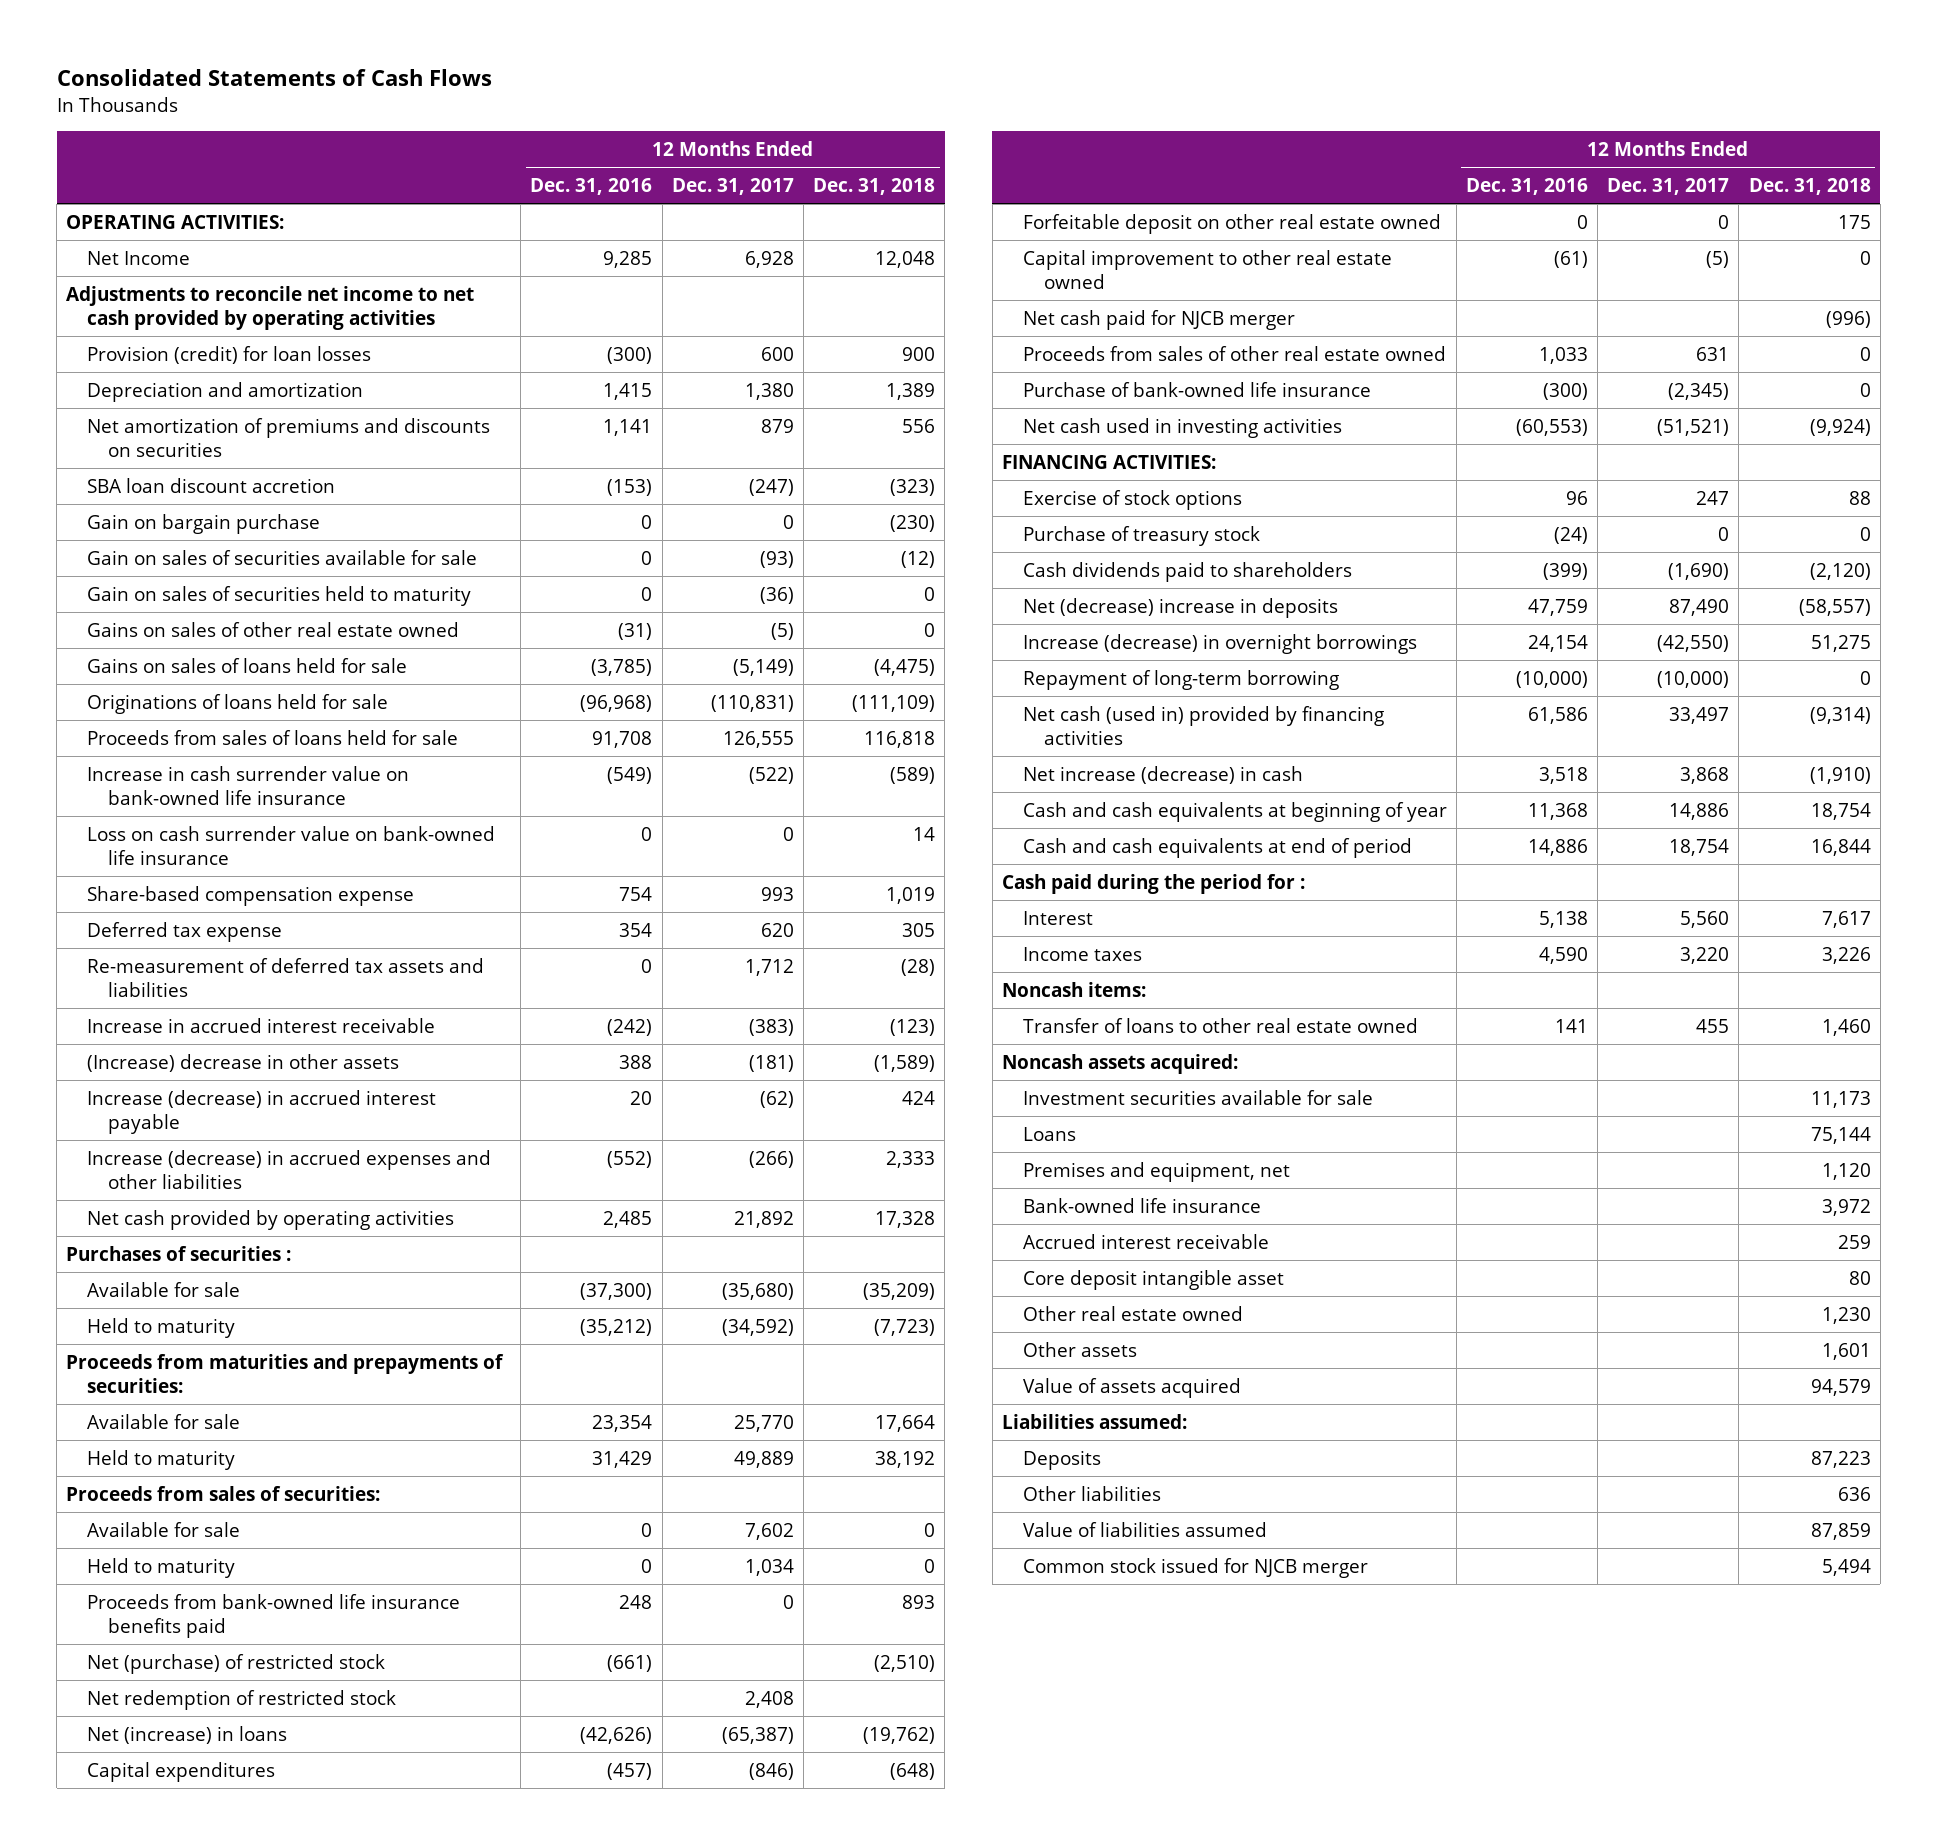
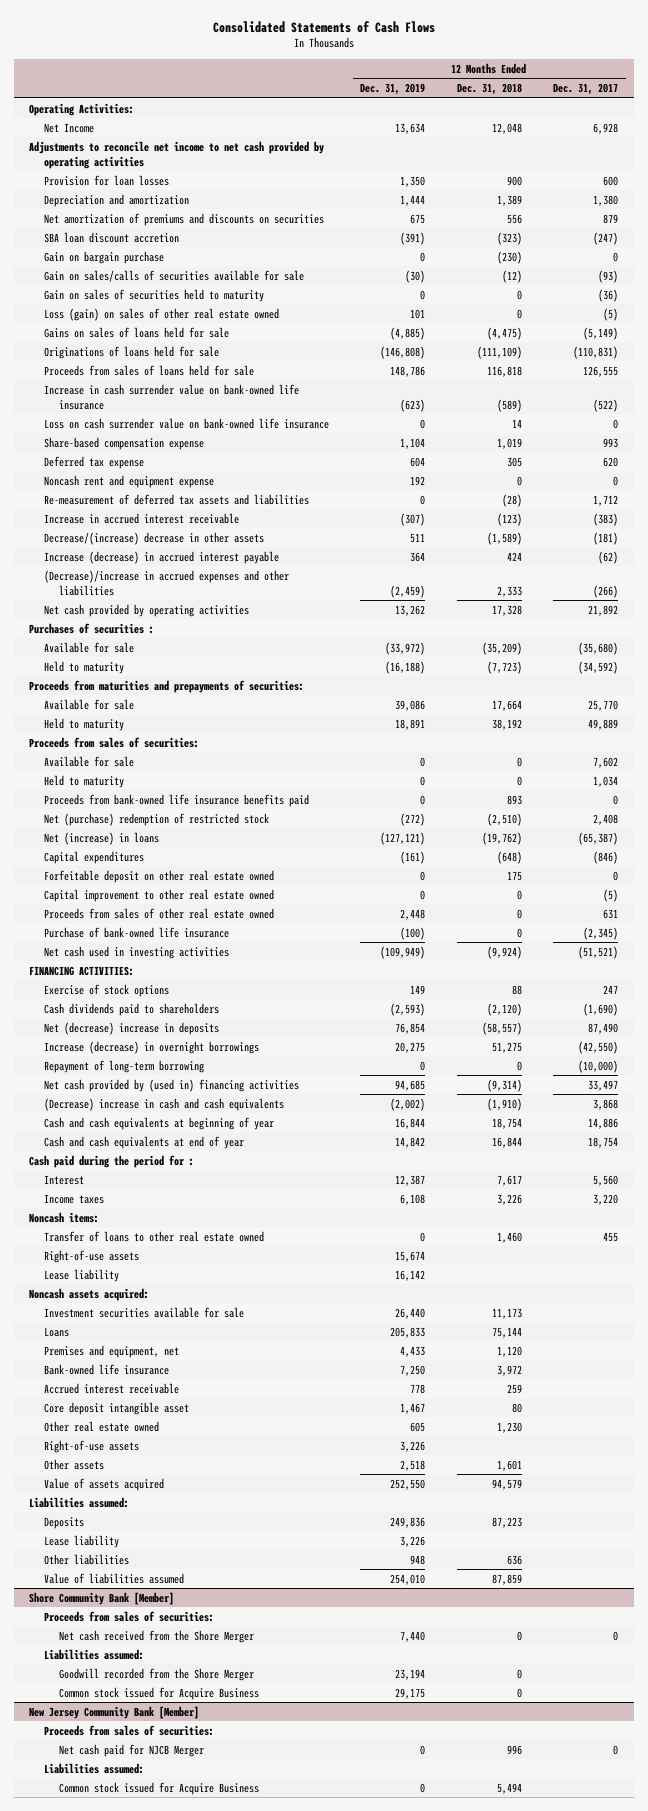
- | 12 Months Ended Dec. 31, 2016 | 12 Months Ended Dec. 31, 2017 | 12 Months Ended Dec. 31, 2018
+ | 12 Months Ended Dec. 31, 2019 | 12 Months Ended Dec. 31, 2018 | 12 Months Ended Dec. 31, 2017
- OPERATING ACTIVITIES:
+ Operating Activities:
- Provision (credit) for loan losses | (300) | 600 | 900
+ Provision for loan losses | 1,350 | 900 | 600
- Gain on sales of securities available for sale | 0 | (93) | (12)
+ Gain on sales/calls of securities available for sale | (30) | (12) | (93)
- Gains on sales of other real estate owned | (31) | (5) | 0
+ Loss (gain) on sales of other real estate owned | 101 | 0 | (5)
+ Noncash rent and equipment expense | 192 | 0 | 0
- (Increase) decrease in other assets | 388 | (181) | (1,589)
+ Decrease/(increase) decrease in other assets | 511 | (1,589) | (181)
- Increase (decrease) in accrued expenses and other liabilities | (552) | (266) | 2,333
+ (Decrease)/increase in accrued expenses and other liabilities | (2,459) | 2,333 | (266)
- Net (purchase) of restricted stock | (661) | | (2,510)
- Net redemption of restricted stock | | 2,408 |
+ Net (purchase) redemption of restricted stock | (272) | (2,510) | 2,408
- Net cash paid for NJCB merger | | | (996)
- Purchase of treasury stock | (24) | 0 | 0
- Net cash (used in) provided by financing activities | 61,586 | 33,497 | (9,314)
- Net increase (decrease) in cash | 3,518 | 3,868 | (1,910)
+ Net cash provided by (used in) financing activities | 94,685 | (9,314) | 33,497
+ (Decrease) increase in cash and cash equivalents | (2,002) | (1,910) | 3,868
- Cash and cash equivalents at end of period | 14,886 | 18,754 | 16,844
+ Cash and cash equivalents at end of year | 14,842 | 16,844 | 18,754
+ Right-of-use assets | 15,674 | |
+ Lease liability | 16,142 | |
+ Right-of-use assets | 3,226 | |
+ Lease liability | 3,226 | |
- Common stock issued for NJCB merger | | | 5,494
+ Shore Community Bank [Member]
+ Proceeds from sales of securities:
+ Net cash received from the Shore Merger | 7,440 | 0 | 0
+ Liabilities assumed:
+ Goodwill recorded from the Shore Merger | 23,194 | 0 |
+ Common stock issued for Acquire Business | 29,175 | 0 |
+ New Jersey Community Bank [Member]
+ Proceeds from sales of securities:
+ Net cash paid for NJCB Merger | 0 | 996 | 0
+ Liabilities assumed:
+ Common stock issued for Acquire Business | 0 | 5,494 |

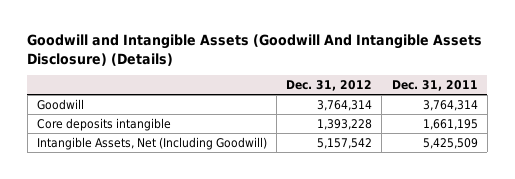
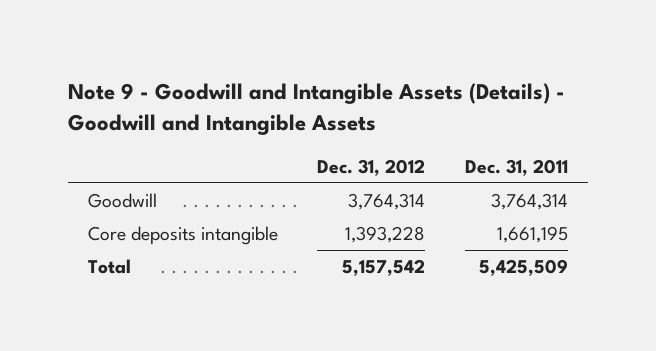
- Goodwill and Intangible Assets (Goodwill And Intangible Assets Disclosure) (Details)
+ Note 9 - Goodwill and Intangible Assets (Details) - Goodwill and Intangible Assets
- Intangible Assets, Net (Including Goodwill) | 5,157,542 | 5,425,509
+ Total | 5,157,542 | 5,425,509

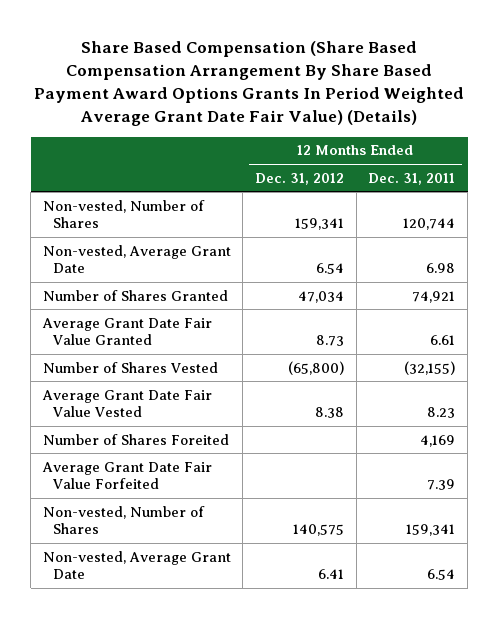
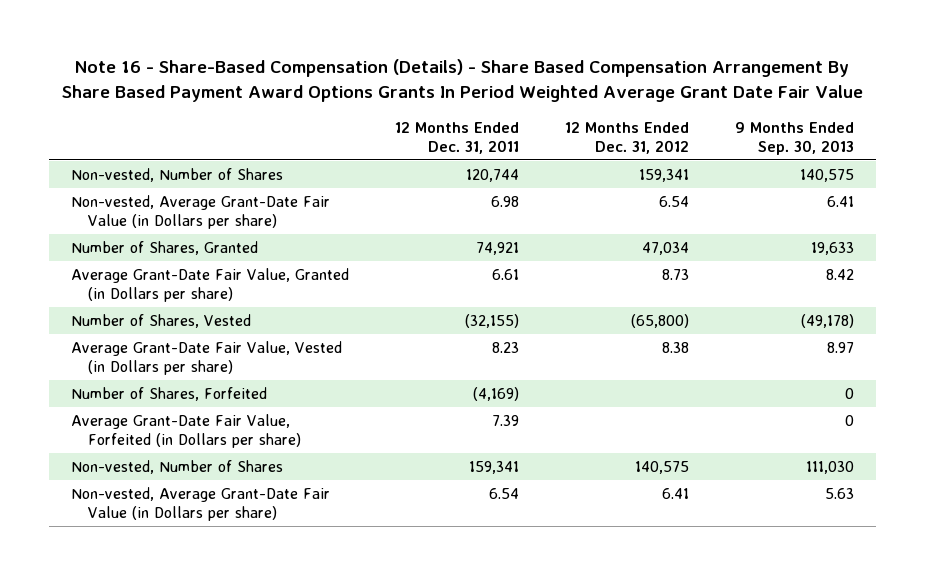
- Share Based Compensation (Share Based Compensation Arrangement By Share Based Payment Award Options Grants In Period Weighted Average Grant Date Fair Value) (Details)
+ Note 16 - Share-Based Compensation (Details) - Share Based Compensation Arrangement By Share Based Payment Award Options Grants In Period Weighted Average Grant Date Fair Value
- | 12 Months Ended Dec. 31, 2012 | 12 Months Ended Dec. 31, 2011
+ | 12 Months Ended Dec. 31, 2011 | 12 Months Ended Dec. 31, 2012 | 9 Months Ended Sep. 30, 2013
- Non-vested, Average Grant Date | 6.54 | 6.98
- Number of Shares Granted | 47,034 | 74,921
- Average Grant Date Fair Value Granted | 8.73 | 6.61
- Number of Shares Vested | (65,800) | (32,155)
- Average Grant Date Fair Value Vested | 8.38 | 8.23
- Number of Shares Foreited | | 4,169
- Average Grant Date Fair Value Forfeited | | 7.39
+ Non-vested, Average Grant-Date Fair Value (in Dollars per share) | 6.98 | 6.54 | 6.41
+ Number of Shares, Granted | 74,921 | 47,034 | 19,633
+ Average Grant-Date Fair Value, Granted (in Dollars per share) | 6.61 | 8.73 | 8.42
+ Number of Shares, Vested | (32,155) | (65,800) | (49,178)
+ Average Grant-Date Fair Value, Vested (in Dollars per share) | 8.23 | 8.38 | 8.97
+ Number of Shares, Forfeited | (4,169) | | 0
+ Average Grant-Date Fair Value, Forfeited (in Dollars per share) | 7.39 | | 0
- Non-vested, Average Grant Date | 6.41 | 6.54
+ Non-vested, Average Grant-Date Fair Value (in Dollars per share) | 6.54 | 6.41 | 5.63

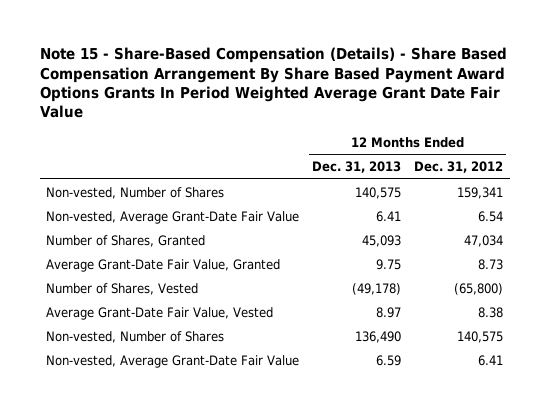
- Note 16 - Share-Based Compensation (Details) - Share Based Compensation Arrangement By Share Based Payment Award Options Grants In Period Weighted Average Grant Date Fair Value
+ Note 15 - Share-Based Compensation (Details) - Share Based Compensation Arrangement By Share Based Payment Award Options Grants In Period Weighted Average Grant Date Fair Value
- | 12 Months Ended Dec. 31, 2011 | 12 Months Ended Dec. 31, 2012 | 9 Months Ended Sep. 30, 2013
+ | 12 Months Ended Dec. 31, 2013 | 12 Months Ended Dec. 31, 2012
- Non-vested, Average Grant-Date Fair Value (in Dollars per share) | 6.98 | 6.54 | 6.41
+ Non-vested, Average Grant-Date Fair Value | 6.41 | 6.54
- Average Grant-Date Fair Value, Granted (in Dollars per share) | 6.61 | 8.73 | 8.42
+ Average Grant-Date Fair Value, Granted | 9.75 | 8.73
- Average Grant-Date Fair Value, Vested (in Dollars per share) | 8.23 | 8.38 | 8.97
- Number of Shares, Forfeited | (4,169) | | 0
- Average Grant-Date Fair Value, Forfeited (in Dollars per share) | 7.39 | | 0
+ Average Grant-Date Fair Value, Vested | 8.97 | 8.38
- Non-vested, Average Grant-Date Fair Value (in Dollars per share) | 6.54 | 6.41 | 5.63
+ Non-vested, Average Grant-Date Fair Value | 6.59 | 6.41

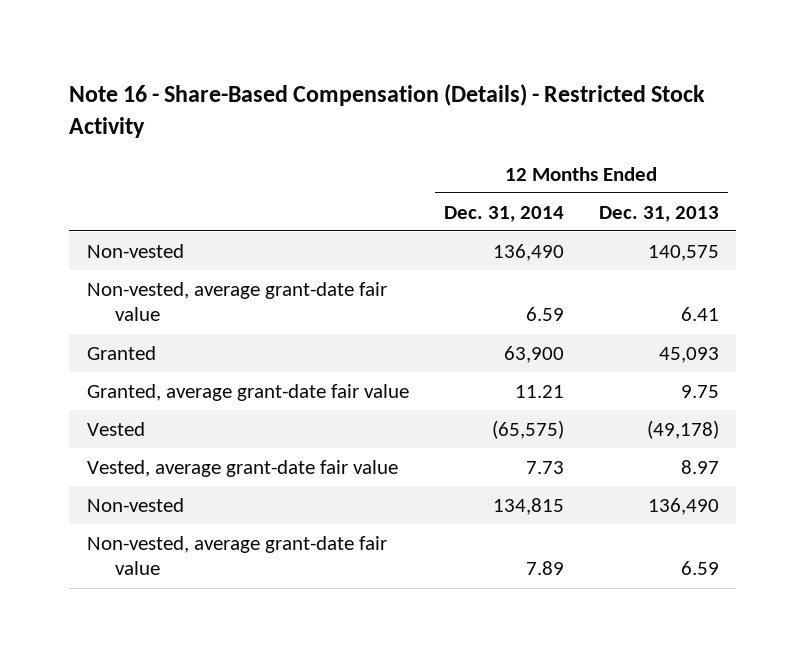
- Note 15 - Share-Based Compensation (Details) - Share Based Compensation Arrangement By Share Based Payment Award Options Grants In Period Weighted Average Grant Date Fair Value
+ Note 16 - Share-Based Compensation (Details) - Restricted Stock Activity
- | 12 Months Ended Dec. 31, 2013 | 12 Months Ended Dec. 31, 2012
+ | 12 Months Ended Dec. 31, 2014 | 12 Months Ended Dec. 31, 2013
- Non-vested, Number of Shares | 140,575 | 159,341
- Non-vested, Average Grant-Date Fair Value | 6.41 | 6.54
- Number of Shares, Granted | 45,093 | 47,034
- Average Grant-Date Fair Value, Granted | 9.75 | 8.73
- Number of Shares, Vested | (49,178) | (65,800)
- Average Grant-Date Fair Value, Vested | 8.97 | 8.38
- Non-vested, Number of Shares | 136,490 | 140,575
- Non-vested, Average Grant-Date Fair Value | 6.59 | 6.41
+ Non-vested | 136,490 | 140,575
+ Non-vested, average grant-date fair value | 6.59 | 6.41
+ Granted | 63,900 | 45,093
+ Granted, average grant-date fair value | 11.21 | 9.75
+ Vested | (65,575) | (49,178)
+ Vested, average grant-date fair value | 7.73 | 8.97
+ Non-vested | 134,815 | 136,490
+ Non-vested, average grant-date fair value | 7.89 | 6.59

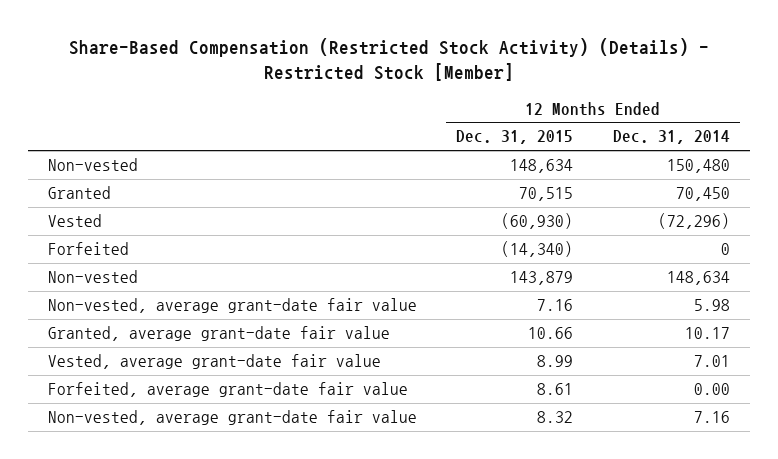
- Note 16 - Share-Based Compensation (Details) - Restricted Stock Activity
+ Share-Based Compensation (Restricted Stock Activity) (Details) - Restricted Stock [Member]
- | 12 Months Ended Dec. 31, 2014 | 12 Months Ended Dec. 31, 2013
+ | 12 Months Ended Dec. 31, 2015 | 12 Months Ended Dec. 31, 2014
- Non-vested | 136,490 | 140,575
- Non-vested, average grant-date fair value | 6.59 | 6.41
- Granted | 63,900 | 45,093
- Granted, average grant-date fair value | 11.21 | 9.75
- Vested | (65,575) | (49,178)
- Vested, average grant-date fair value | 7.73 | 8.97
- Non-vested | 134,815 | 136,490
- Non-vested, average grant-date fair value | 7.89 | 6.59
+ Non-vested | 148,634 | 150,480
+ Granted | 70,515 | 70,450
+ Vested | (60,930) | (72,296)
+ Forfeited | (14,340) | 0
+ Non-vested | 143,879 | 148,634
+ Non-vested, average grant-date fair value | 7.16 | 5.98
+ Granted, average grant-date fair value | 10.66 | 10.17
+ Vested, average grant-date fair value | 8.99 | 7.01
+ Forfeited, average grant-date fair value | 8.61 | 0.00
+ Non-vested, average grant-date fair value | 8.32 | 7.16

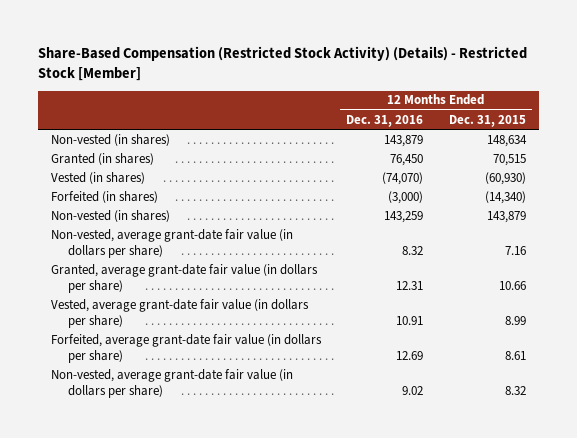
- | 12 Months Ended Dec. 31, 2015 | 12 Months Ended Dec. 31, 2014
+ | 12 Months Ended Dec. 31, 2016 | 12 Months Ended Dec. 31, 2015
- Non-vested | 148,634 | 150,480
- Granted | 70,515 | 70,450
- Vested | (60,930) | (72,296)
- Forfeited | (14,340) | 0
- Non-vested | 143,879 | 148,634
- Non-vested, average grant-date fair value | 7.16 | 5.98
- Granted, average grant-date fair value | 10.66 | 10.17
- Vested, average grant-date fair value | 8.99 | 7.01
- Forfeited, average grant-date fair value | 8.61 | 0.00
- Non-vested, average grant-date fair value | 8.32 | 7.16
+ Non-vested (in shares) | 143,879 | 148,634
+ Granted (in shares) | 76,450 | 70,515
+ Vested (in shares) | (74,070) | (60,930)
+ Forfeited (in shares) | (3,000) | (14,340)
+ Non-vested (in shares) | 143,259 | 143,879
+ Non-vested, average grant-date fair value (in dollars per share) | 8.32 | 7.16
+ Granted, average grant-date fair value (in dollars per share) | 12.31 | 10.66
+ Vested, average grant-date fair value (in dollars per share) | 10.91 | 8.99
+ Forfeited, average grant-date fair value (in dollars per share) | 12.69 | 8.61
+ Non-vested, average grant-date fair value (in dollars per share) | 9.02 | 8.32

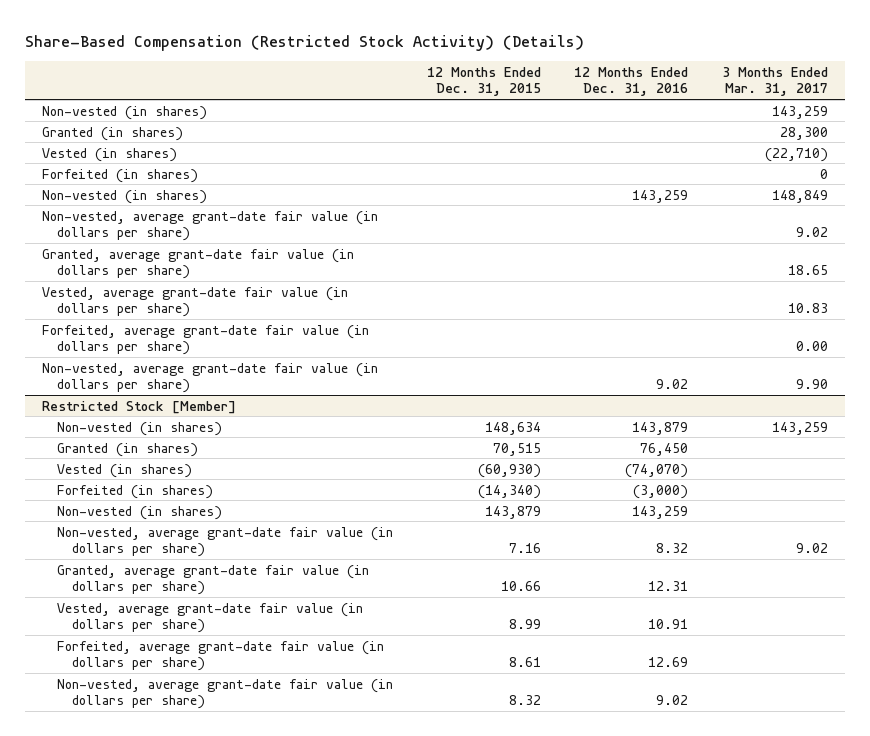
- Share-Based Compensation (Restricted Stock Activity) (Details) - Restricted Stock [Member]
+ Share-Based Compensation (Restricted Stock Activity) (Details)
- | 12 Months Ended Dec. 31, 2016 | 12 Months Ended Dec. 31, 2015
+ | 12 Months Ended Dec. 31, 2015 | 12 Months Ended Dec. 31, 2016 | 3 Months Ended Mar. 31, 2017
+ Non-vested (in shares) | | | 143,259
+ Granted (in shares) | | | 28,300
+ Vested (in shares) | | | (22,710)
+ Forfeited (in shares) | | | 0
+ Non-vested (in shares) | | 143,259 | 148,849
+ Non-vested, average grant-date fair value (in dollars per share) | | | 9.02
+ Granted, average grant-date fair value (in dollars per share) | | | 18.65
+ Vested, average grant-date fair value (in dollars per share) | | | 10.83
+ Forfeited, average grant-date fair value (in dollars per share) | | | 0.00
+ Non-vested, average grant-date fair value (in dollars per share) | | 9.02 | 9.90
+ Restricted Stock [Member]

